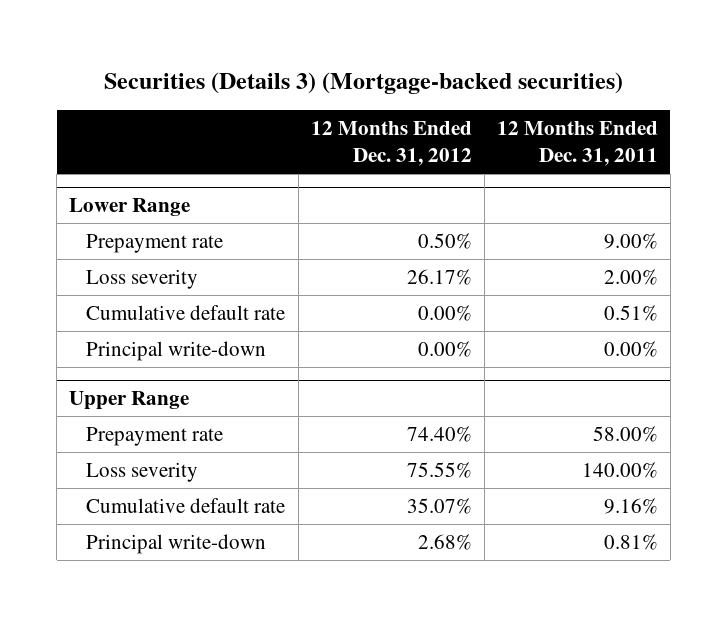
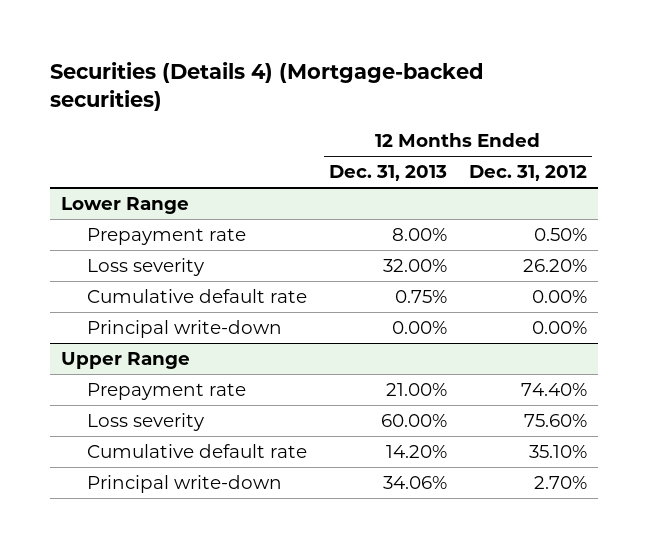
- Securities (Details 3) (Mortgage-backed securities)
+ Securities (Details 4) (Mortgage-backed securities)
- | 12 Months Ended Dec. 31, 2012 | 12 Months Ended Dec. 31, 2011
+ | 12 Months Ended Dec. 31, 2013 | 12 Months Ended Dec. 31, 2012
@ Lower Range
- Loss severity | 26.17% | 2.00%
+ Loss severity | 32.00% | 26.20%
@ Upper Range
- Loss severity | 75.55% | 140.00%
- Cumulative default rate | 35.07% | 9.16%
- Principal write-down | 2.68% | 0.81%
+ Loss severity | 60.00% | 75.60%
+ Cumulative default rate | 14.20% | 35.10%
+ Principal write-down | 34.06% | 2.70%

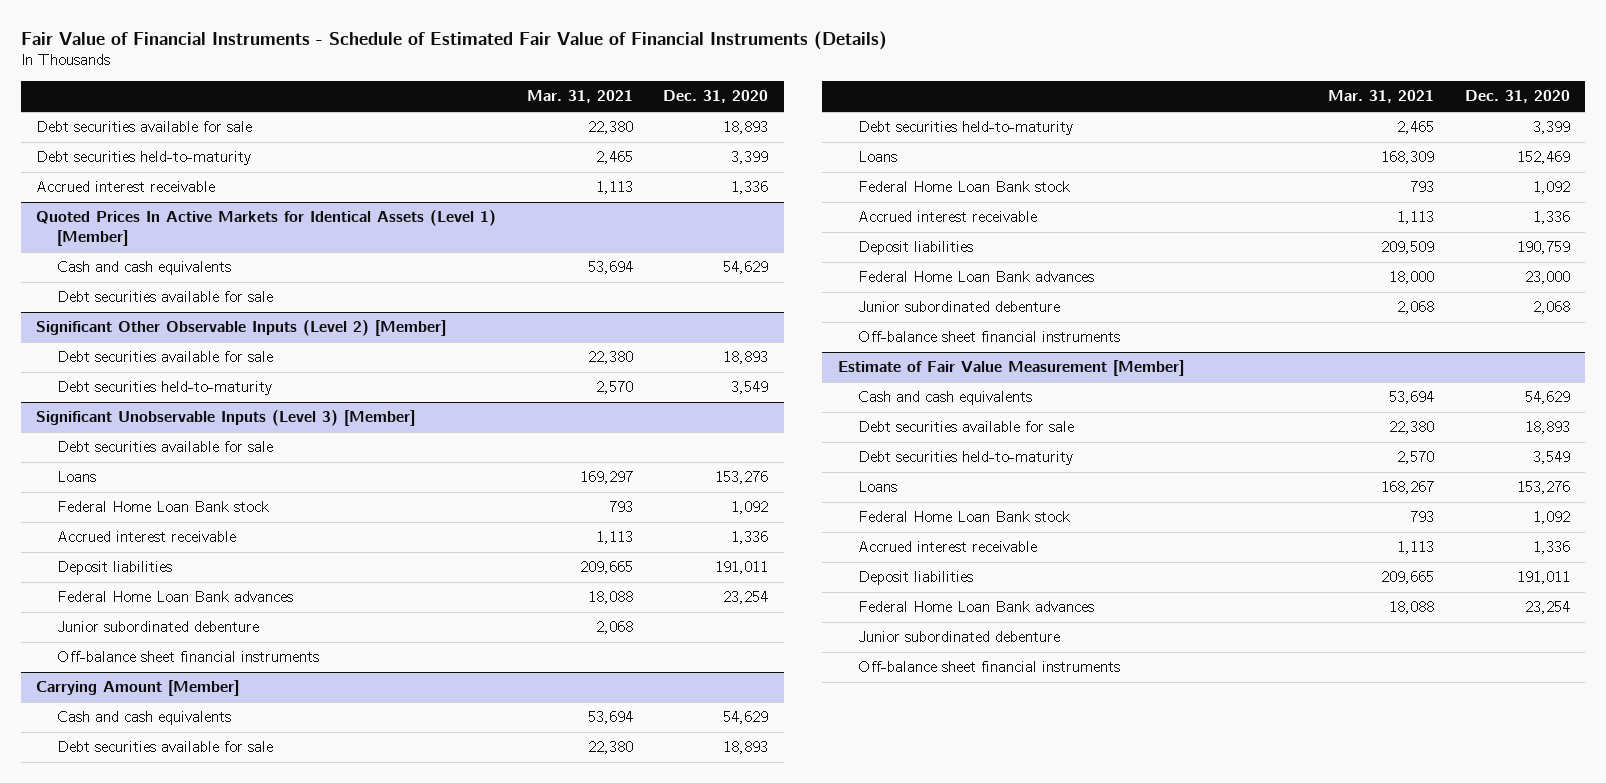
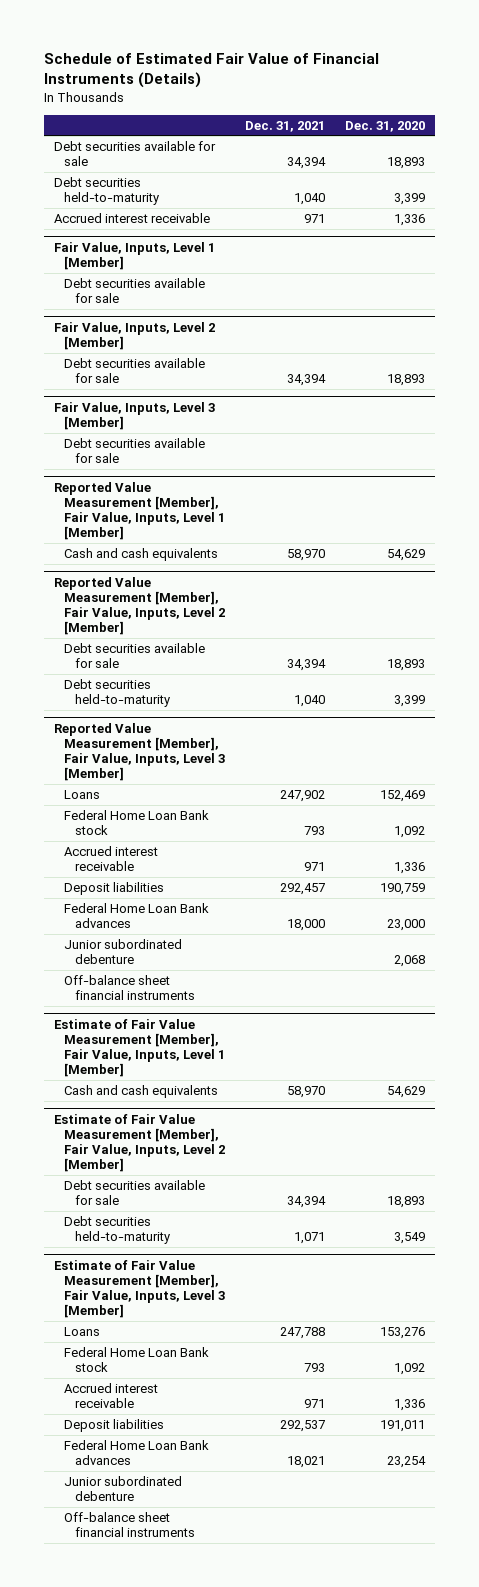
- Fair Value of Financial Instruments - Schedule of Estimated Fair Value of Financial Instruments (Details)
+ Schedule of Estimated Fair Value of Financial Instruments (Details)
- | Mar. 31, 2021 | Dec. 31, 2020
+ | Dec. 31, 2021 | Dec. 31, 2020
- Quoted Prices In Active Markets for Identical Assets (Level 1) [Member]
- Cash and cash equivalents | 53,694 | 54,629
+ Fair Value, Inputs, Level 1 [Member]
- Significant Other Observable Inputs (Level 2) [Member]
+ Fair Value, Inputs, Level 2 [Member]
- Debt securities held-to-maturity | 2,570 | 3,549
- Significant Unobservable Inputs (Level 3) [Member]
+ Fair Value, Inputs, Level 3 [Member]
- Loans | 169,297 | 153,276
- Federal Home Loan Bank stock | 793 | 1,092
- Accrued interest receivable | 1,113 | 1,336
- Deposit liabilities | 209,665 | 191,011
- Federal Home Loan Bank advances | 18,088 | 23,254
- Junior subordinated debenture | 2,068 |
- Off-balance sheet financial instruments
- Carrying Amount [Member]
+ Reported Value Measurement [Member], Fair Value, Inputs, Level 1 [Member]
+ Reported Value Measurement [Member], Fair Value, Inputs, Level 2 [Member]
+ Reported Value Measurement [Member], Fair Value, Inputs, Level 3 [Member]
- Estimate of Fair Value Measurement [Member]
+ Estimate of Fair Value Measurement [Member], Fair Value, Inputs, Level 1 [Member]
+ Estimate of Fair Value Measurement [Member], Fair Value, Inputs, Level 2 [Member]
+ Estimate of Fair Value Measurement [Member], Fair Value, Inputs, Level 3 [Member]

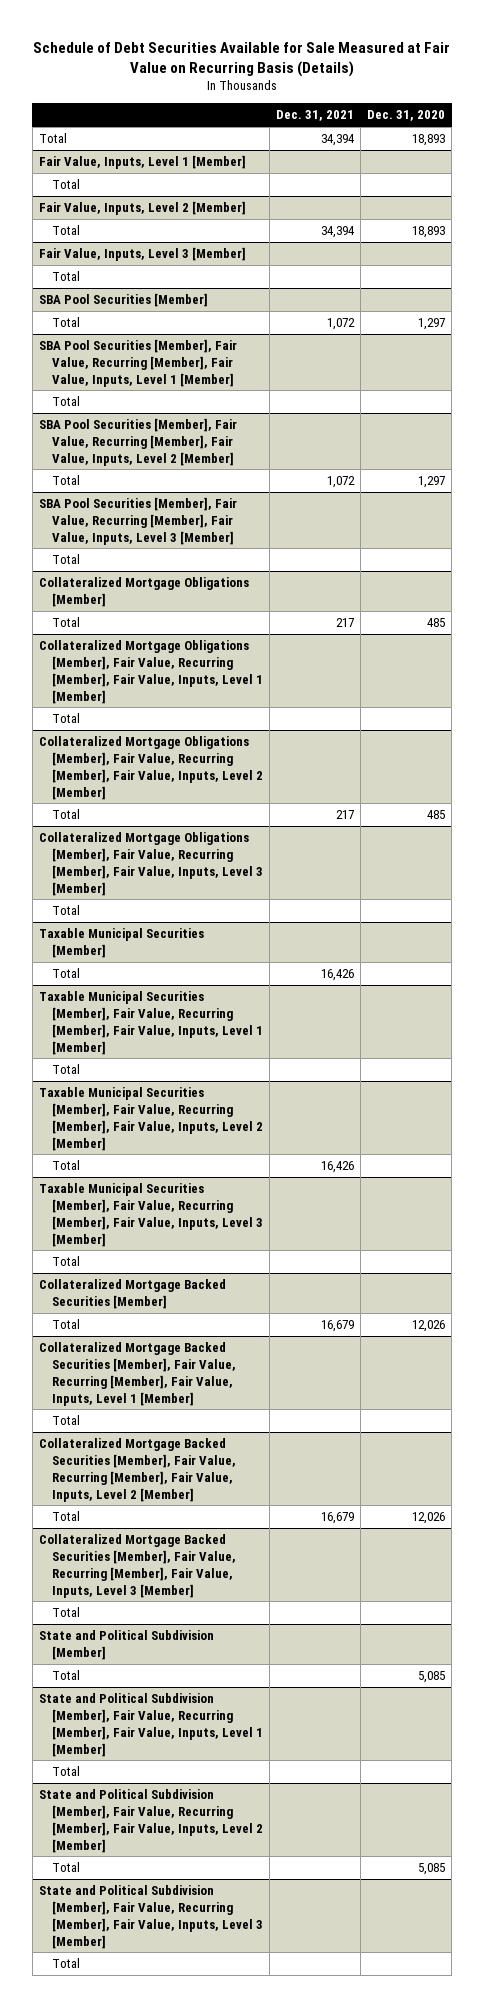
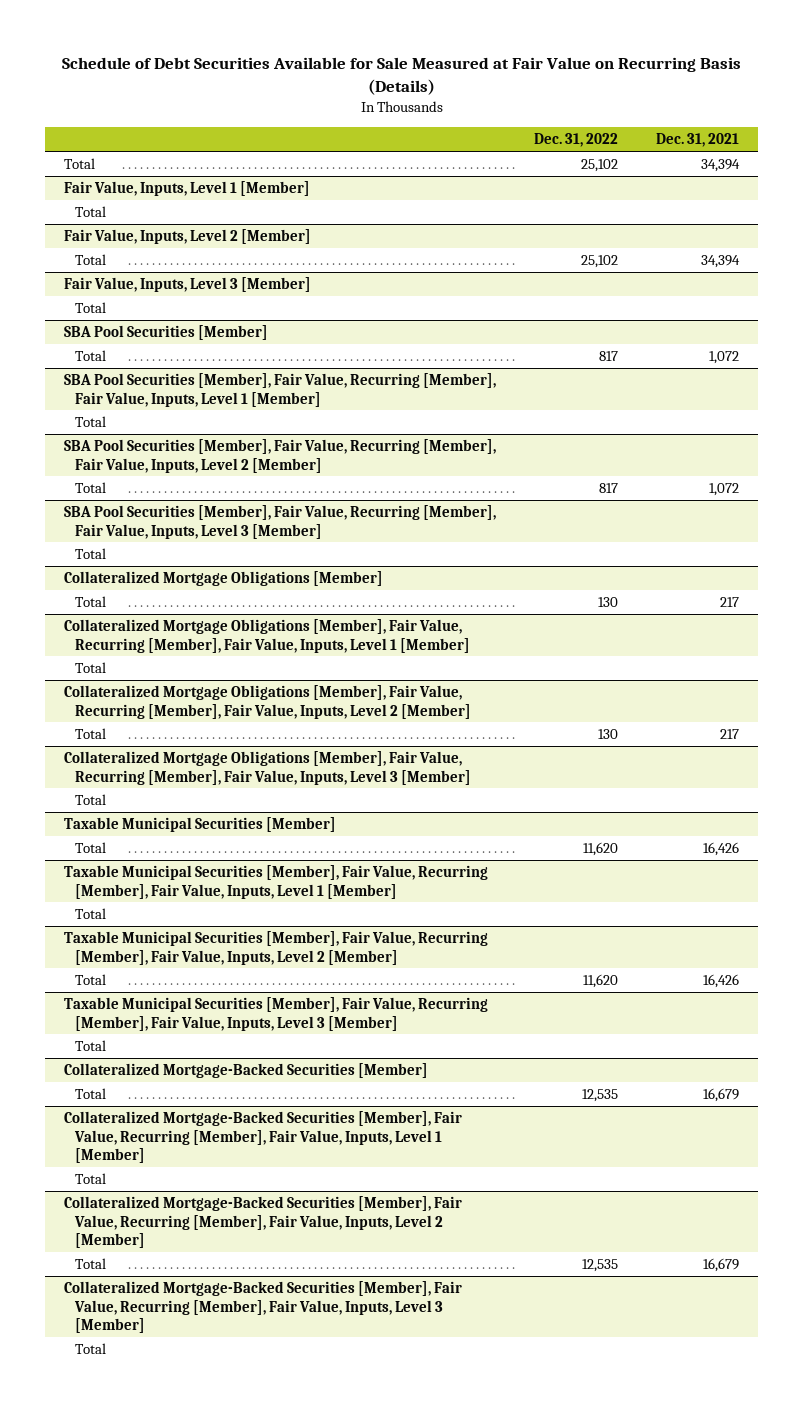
- | Dec. 31, 2021 | Dec. 31, 2020
+ | Dec. 31, 2022 | Dec. 31, 2021
- Collateralized Mortgage Backed Securities [Member]
+ Collateralized Mortgage-Backed Securities [Member]
- Collateralized Mortgage Backed Securities [Member], Fair Value, Recurring [Member], Fair Value, Inputs, Level 1 [Member]
+ Collateralized Mortgage-Backed Securities [Member], Fair Value, Recurring [Member], Fair Value, Inputs, Level 1 [Member]
- Collateralized Mortgage Backed Securities [Member], Fair Value, Recurring [Member], Fair Value, Inputs, Level 2 [Member]
+ Collateralized Mortgage-Backed Securities [Member], Fair Value, Recurring [Member], Fair Value, Inputs, Level 2 [Member]
- Collateralized Mortgage Backed Securities [Member], Fair Value, Recurring [Member], Fair Value, Inputs, Level 3 [Member]
- Total
- State and Political Subdivision [Member]
- Total | | 5,085
- State and Political Subdivision [Member], Fair Value, Recurring [Member], Fair Value, Inputs, Level 1 [Member]
- Total
- State and Political Subdivision [Member], Fair Value, Recurring [Member], Fair Value, Inputs, Level 2 [Member]
- Total | | 5,085
- State and Political Subdivision [Member], Fair Value, Recurring [Member], Fair Value, Inputs, Level 3 [Member]
+ Collateralized Mortgage-Backed Securities [Member], Fair Value, Recurring [Member], Fair Value, Inputs, Level 3 [Member]

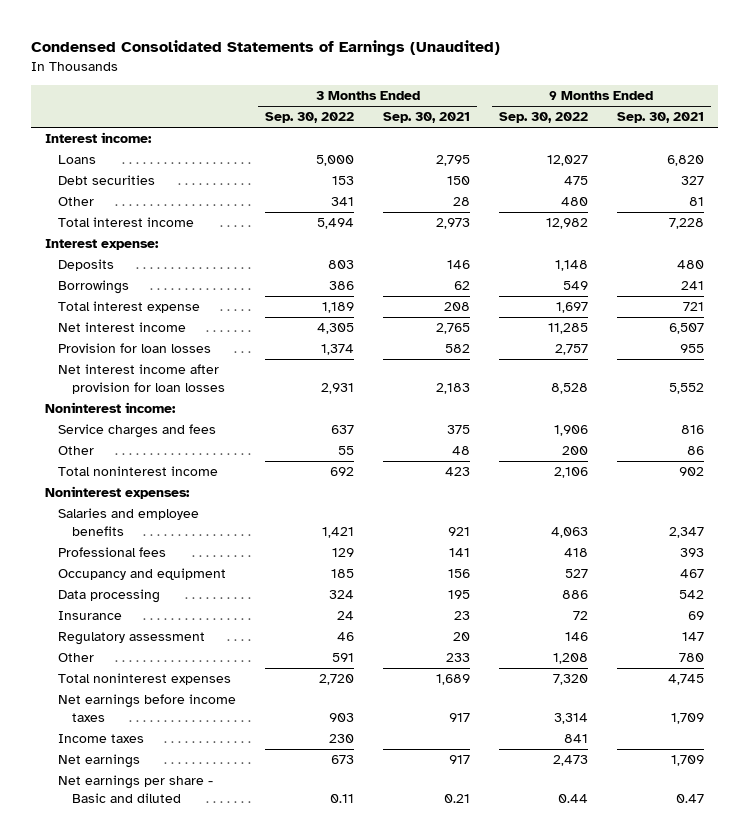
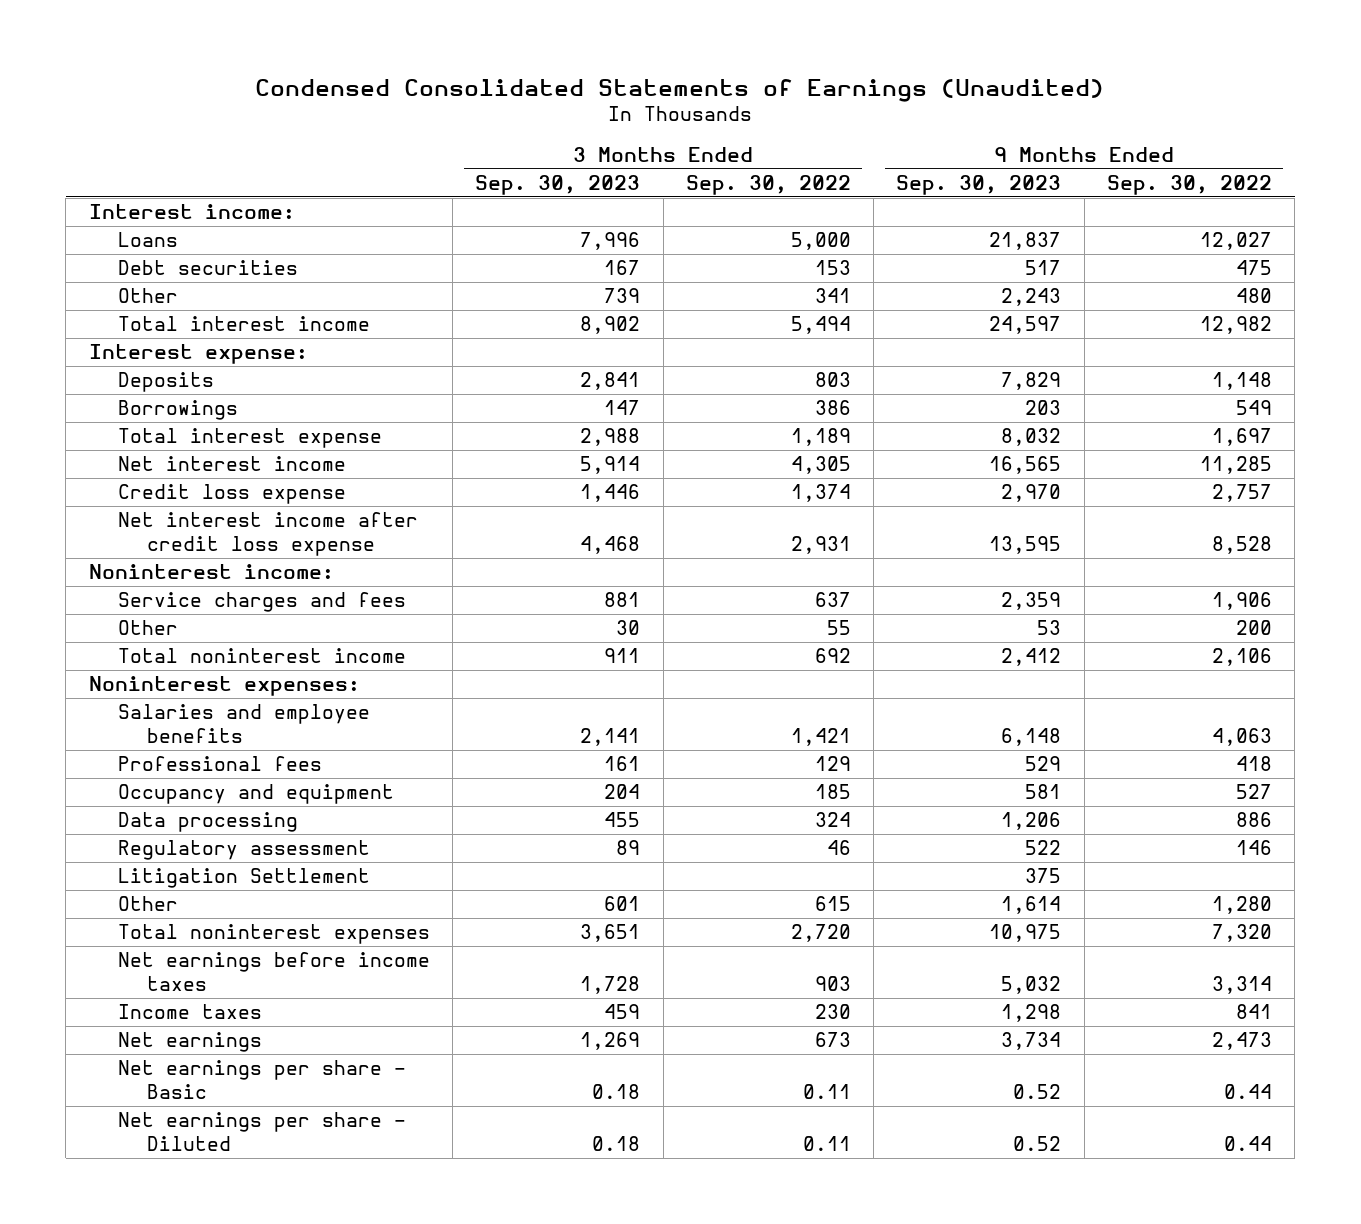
- | 3 Months Ended Sep. 30, 2022 | 3 Months Ended Sep. 30, 2021 | 9 Months Ended Sep. 30, 2022 | 9 Months Ended Sep. 30, 2021
+ | 3 Months Ended Sep. 30, 2023 | 3 Months Ended Sep. 30, 2022 | 9 Months Ended Sep. 30, 2023 | 9 Months Ended Sep. 30, 2022
- Provision for loan losses | 1,374 | 582 | 2,757 | 955
- Net interest income after provision for loan losses | 2,931 | 2,183 | 8,528 | 5,552
+ Credit loss expense | 1,446 | 1,374 | 2,970 | 2,757
+ Net interest income after credit loss expense | 4,468 | 2,931 | 13,595 | 8,528
- Insurance | 24 | 23 | 72 | 69
- Other | 591 | 233 | 1,208 | 780
+ Litigation Settlement | | | 375 |
+ Other | 601 | 615 | 1,614 | 1,280
- Net earnings per share - Basic and diluted | 0.11 | 0.21 | 0.44 | 0.47
+ Net earnings per share - Basic | 0.18 | 0.11 | 0.52 | 0.44
+ Net earnings per share - Diluted | 0.18 | 0.11 | 0.52 | 0.44

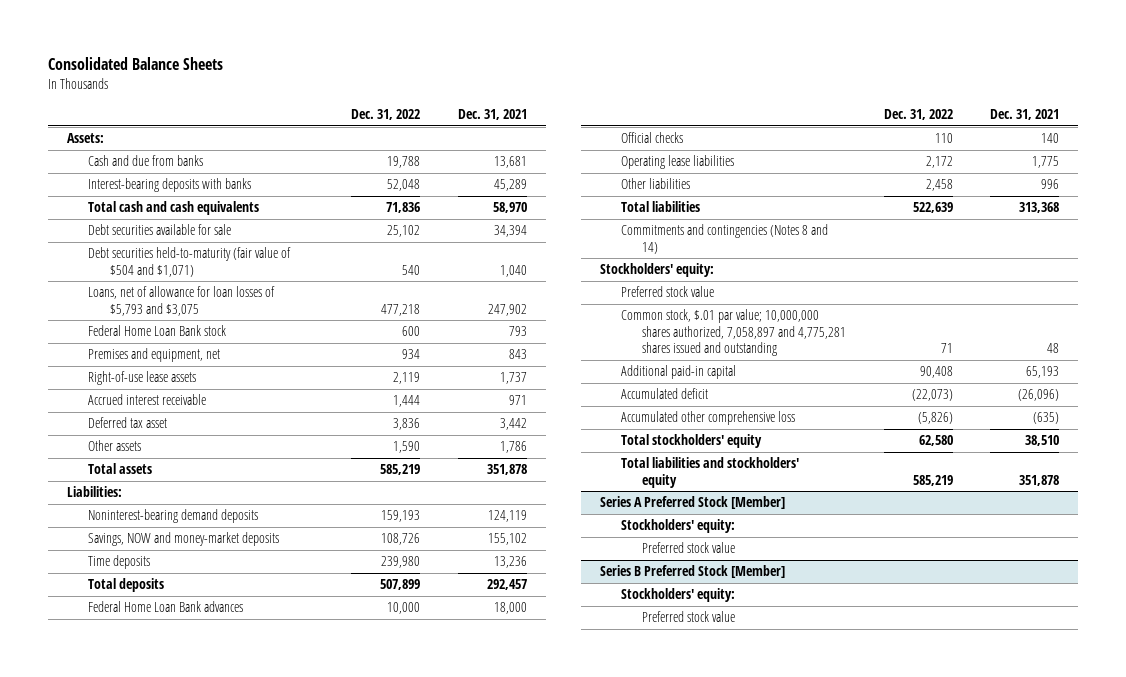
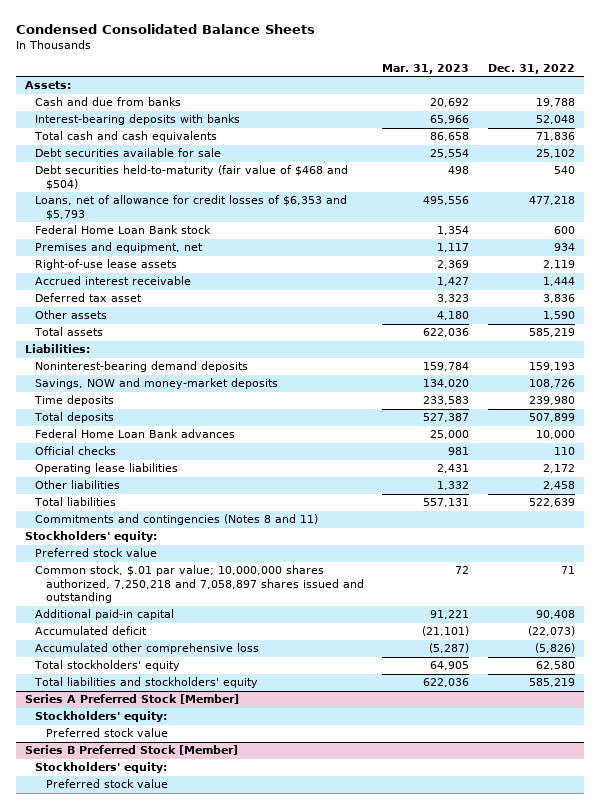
- Consolidated Balance Sheets
+ Condensed Consolidated Balance Sheets
- | Dec. 31, 2022 | Dec. 31, 2021
+ | Mar. 31, 2023 | Dec. 31, 2022
- Debt securities held-to-maturity (fair value of $504 and $1,071) | 540 | 1,040
- Loans, net of allowance for loan losses of $5,793 and $3,075 | 477,218 | 247,902
+ Debt securities held-to-maturity (fair value of $468 and $504) | 498 | 540
+ Loans, net of allowance for credit losses of $6,353 and $5,793 | 495,556 | 477,218
- Commitments and contingencies (Notes 8 and 14)
+ Commitments and contingencies (Notes 8 and 11)
- Common stock, $.01 par value; 10,000,000 shares authorized, 7,058,897 and 4,775,281 shares issued and outstanding | 71 | 48
+ Common stock, $.01 par value; 10,000,000 shares authorized, 7,250,218 and 7,058,897 shares issued and outstanding | 72 | 71

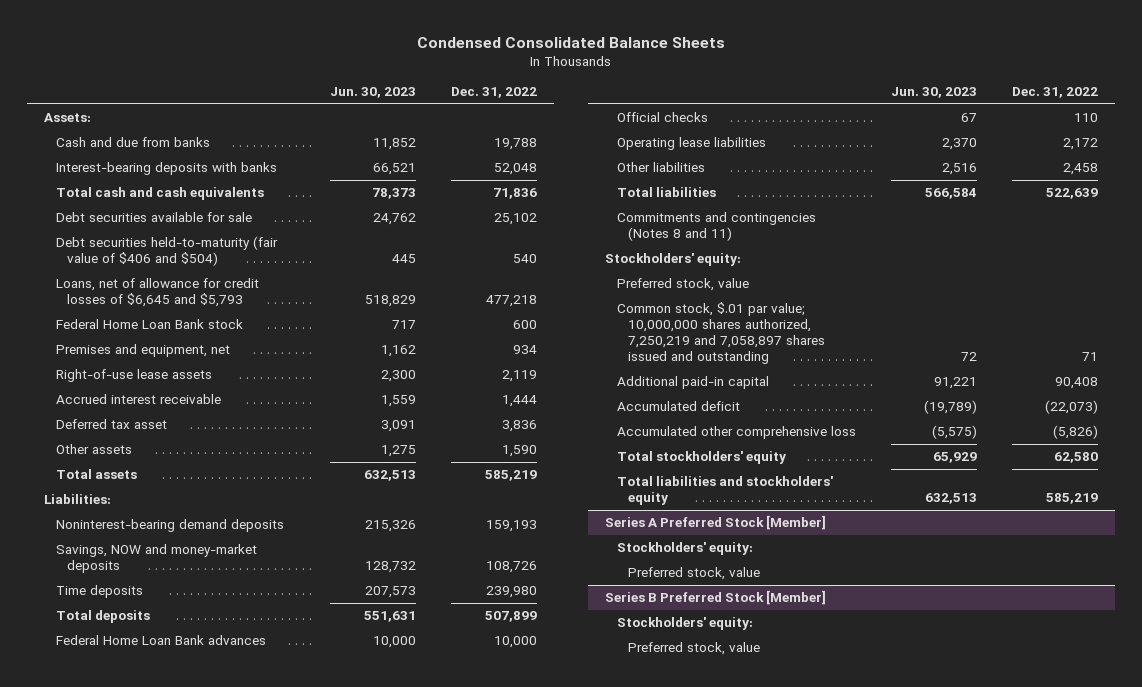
- | Mar. 31, 2023 | Dec. 31, 2022
+ | Jun. 30, 2023 | Dec. 31, 2022
- Debt securities held-to-maturity (fair value of $468 and $504) | 498 | 540
- Loans, net of allowance for credit losses of $6,353 and $5,793 | 495,556 | 477,218
+ Debt securities held-to-maturity (fair value of $406 and $504) | 445 | 540
+ Loans, net of allowance for credit losses of $6,645 and $5,793 | 518,829 | 477,218
- Preferred stock value
- Common stock, $.01 par value; 10,000,000 shares authorized, 7,250,218 and 7,058,897 shares issued and outstanding | 72 | 71
+ Preferred stock, value
+ Common stock, $.01 par value; 10,000,000 shares authorized, 7,250,219 and 7,058,897 shares issued and outstanding | 72 | 71
@ Series A Preferred Stock [Member]
- Preferred stock value
+ Preferred stock, value
@ Series B Preferred Stock [Member]
- Preferred stock value
+ Preferred stock, value

